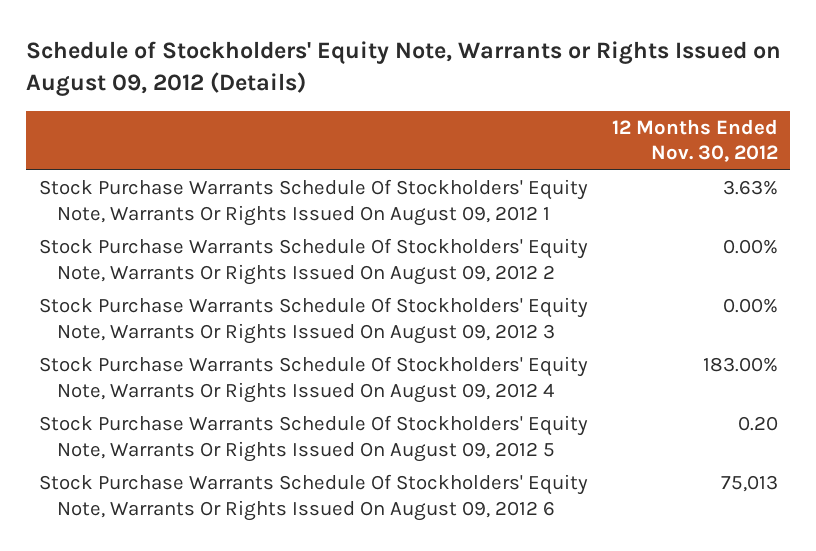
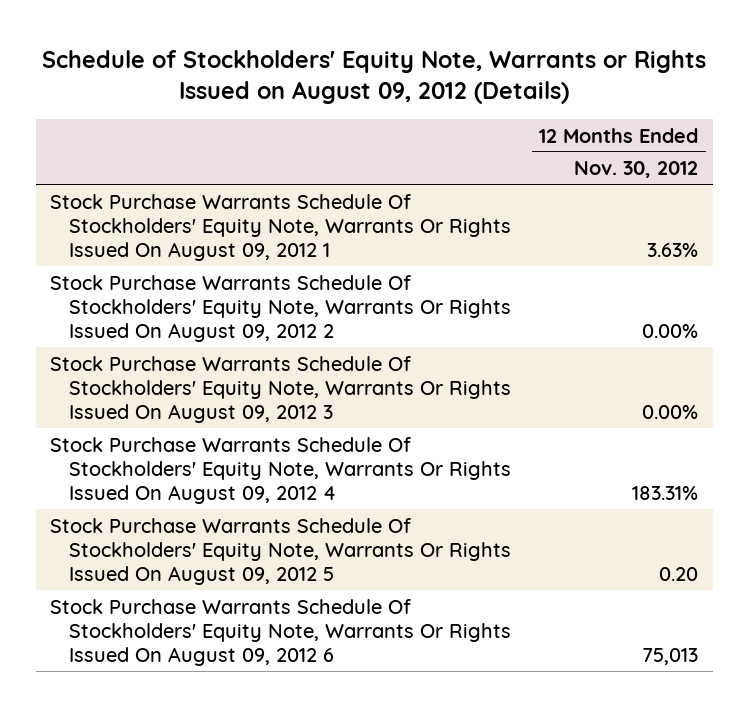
- Stock Purchase Warrants Schedule Of Stockholders' Equity Note, Warrants Or Rights Issued On August 09, 2012 4 | 183.00%
+ Stock Purchase Warrants Schedule Of Stockholders' Equity Note, Warrants Or Rights Issued On August 09, 2012 4 | 183.31%

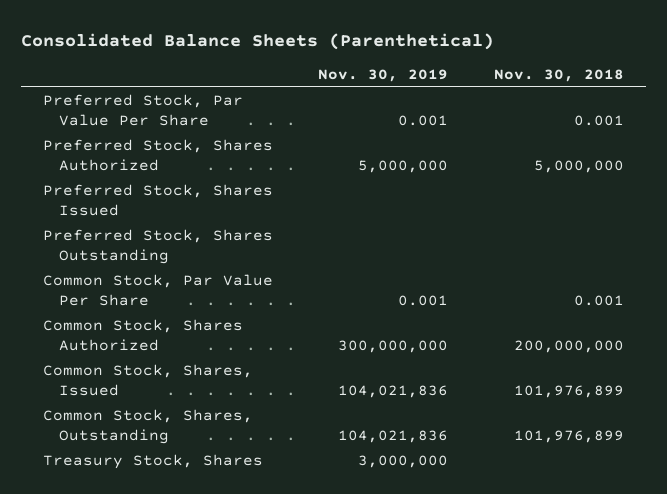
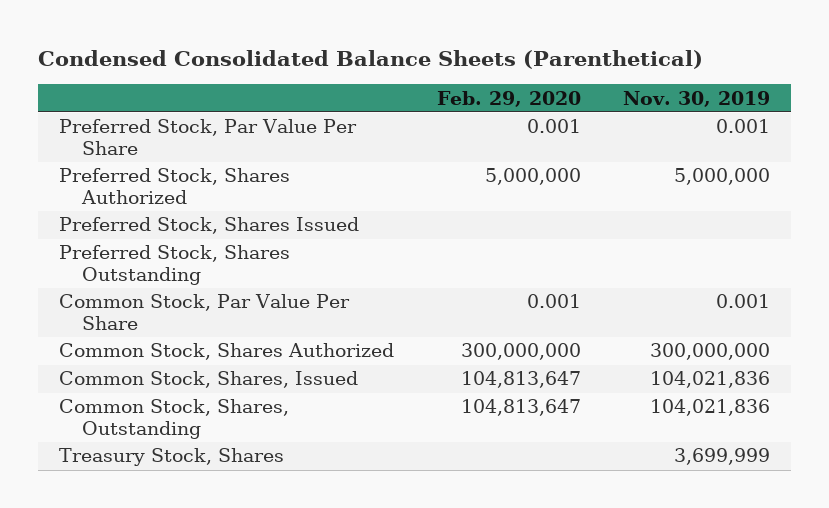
- Consolidated Balance Sheets (Parenthetical)
+ Condensed Consolidated Balance Sheets (Parenthetical)
- | Nov. 30, 2019 | Nov. 30, 2018
+ | Feb. 29, 2020 | Nov. 30, 2019
- Treasury Stock, Shares | 3,000,000 |
+ Treasury Stock, Shares | | 3,699,999

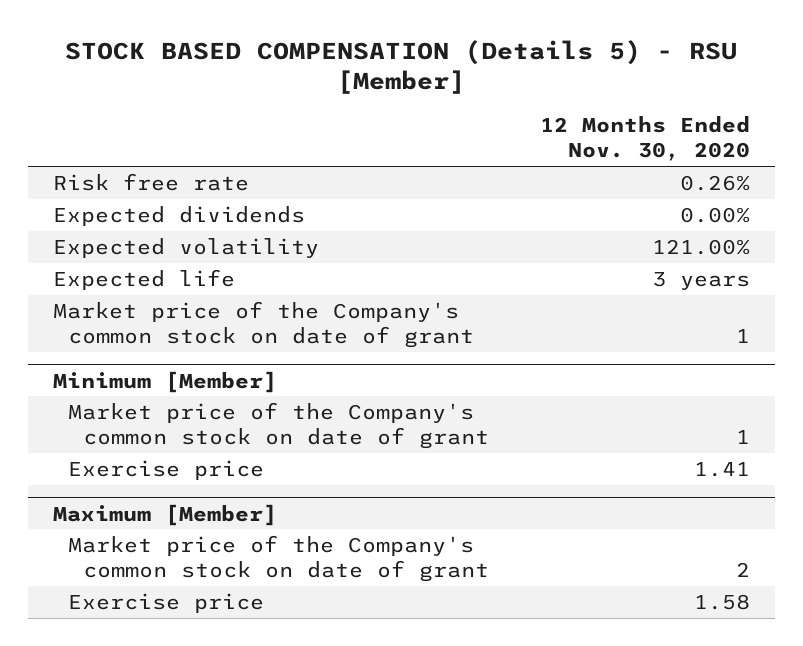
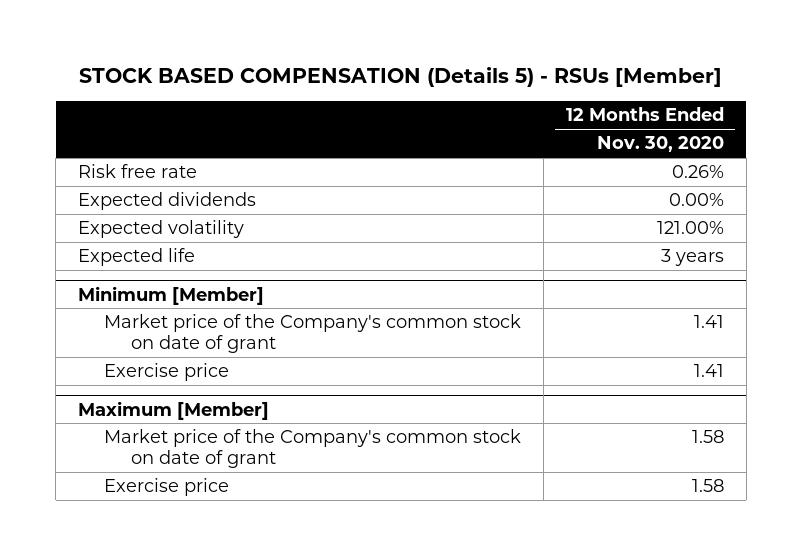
- STOCK BASED COMPENSATION (Details 5) - RSU [Member]
+ STOCK BASED COMPENSATION (Details 5) - RSUs [Member]
- Market price of the Company's common stock on date of grant | 1
@ Minimum [Member]
- Market price of the Company's common stock on date of grant | 1
+ Market price of the Company's common stock on date of grant | 1.41
@ Maximum [Member]
- Market price of the Company's common stock on date of grant | 2
+ Market price of the Company's common stock on date of grant | 1.58

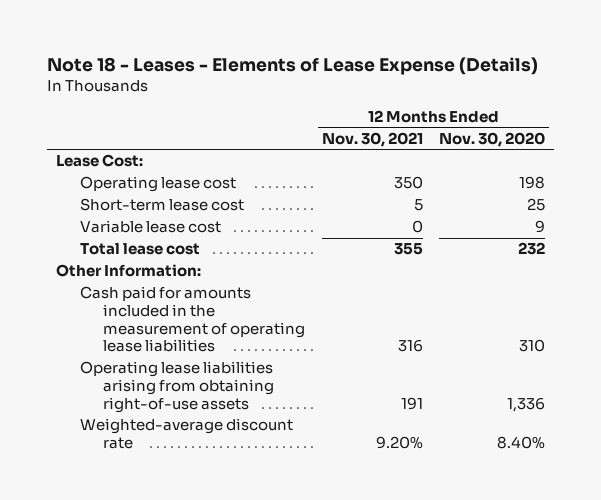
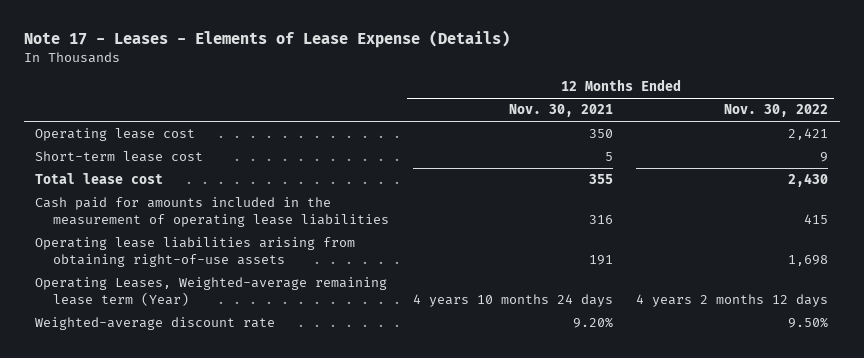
- Note 18 - Leases - Elements of Lease Expense (Details)
+ Note 17 - Leases - Elements of Lease Expense (Details)
- | 12 Months Ended Nov. 30, 2021 | 12 Months Ended Nov. 30, 2020
+ | 12 Months Ended Nov. 30, 2021 | 12 Months Ended Nov. 30, 2022
- Lease Cost:
- Variable lease cost | 0 | 9
- Other Information:
+ Operating Leases, Weighted-average remaining lease term (Year) | 4 years 10 months 24 days | 4 years 2 months 12 days

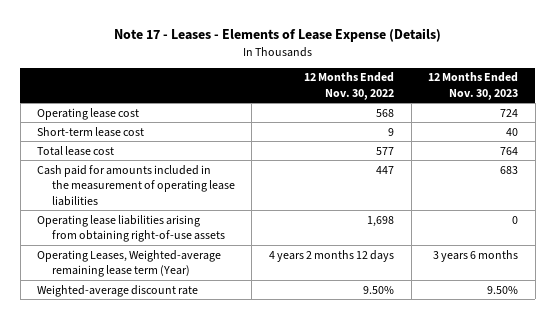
- | 12 Months Ended Nov. 30, 2021 | 12 Months Ended Nov. 30, 2022
+ | 12 Months Ended Nov. 30, 2022 | 12 Months Ended Nov. 30, 2023
- Operating lease cost | 350 | 2,421
+ Operating lease cost | 568 | 724
- Total lease cost | 355 | 2,430
- Cash paid for amounts included in the measurement of operating lease liabilities | 316 | 415
+ Total lease cost | 577 | 764
+ Cash paid for amounts included in the measurement of operating lease liabilities | 447 | 683

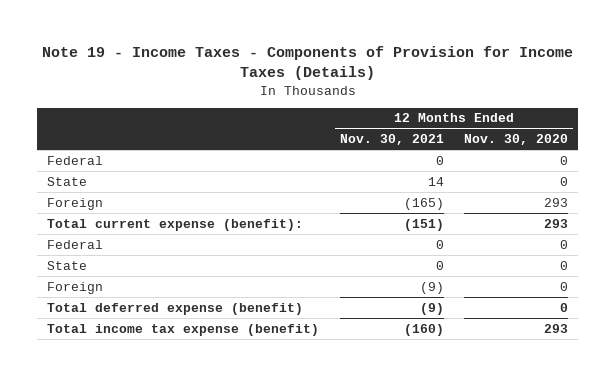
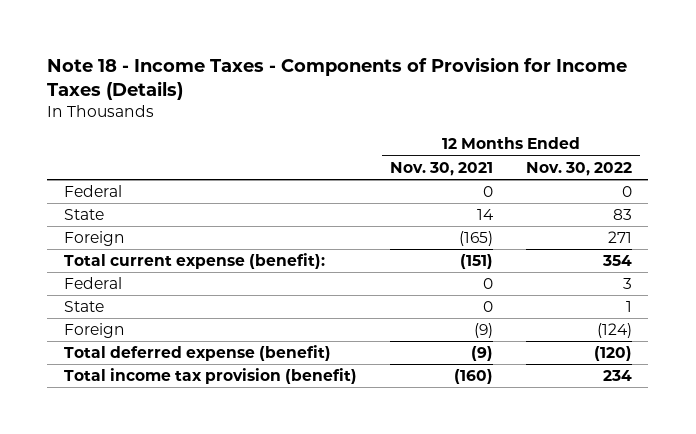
- Note 19 - Income Taxes - Components of Provision for Income Taxes (Details)
+ Note 18 - Income Taxes - Components of Provision for Income Taxes (Details)
- | 12 Months Ended Nov. 30, 2021 | 12 Months Ended Nov. 30, 2020
+ | 12 Months Ended Nov. 30, 2021 | 12 Months Ended Nov. 30, 2022
- Total income tax expense (benefit) | (160) | 293
+ Total income tax provision (benefit) | (160) | 234

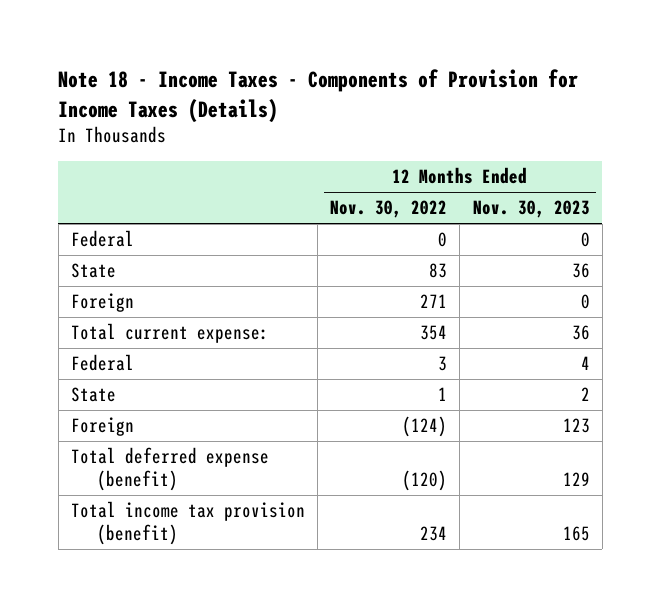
- | 12 Months Ended Nov. 30, 2021 | 12 Months Ended Nov. 30, 2022
+ | 12 Months Ended Nov. 30, 2022 | 12 Months Ended Nov. 30, 2023
- Total current expense (benefit): | (151) | 354
+ Total current expense: | 354 | 36

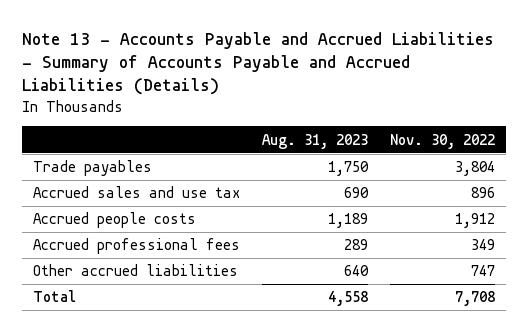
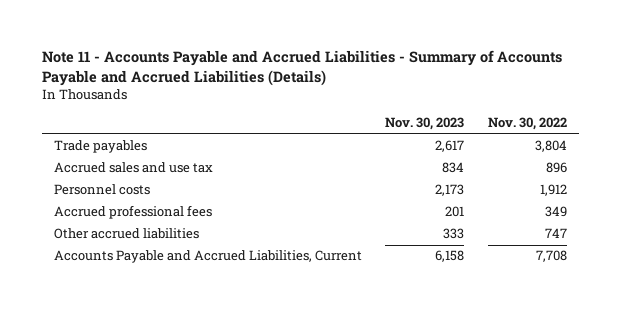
- Note 13 - Accounts Payable and Accrued Liabilities - Summary of Accounts Payable and Accrued Liabilities (Details)
+ Note 11 - Accounts Payable and Accrued Liabilities - Summary of Accounts Payable and Accrued Liabilities (Details)
- | Aug. 31, 2023 | Nov. 30, 2022
+ | Nov. 30, 2023 | Nov. 30, 2022
- Accrued people costs | 1,189 | 1,912
+ Personnel costs | 2,173 | 1,912
- Total | 4,558 | 7,708
+ Accounts Payable and Accrued Liabilities, Current | 6,158 | 7,708

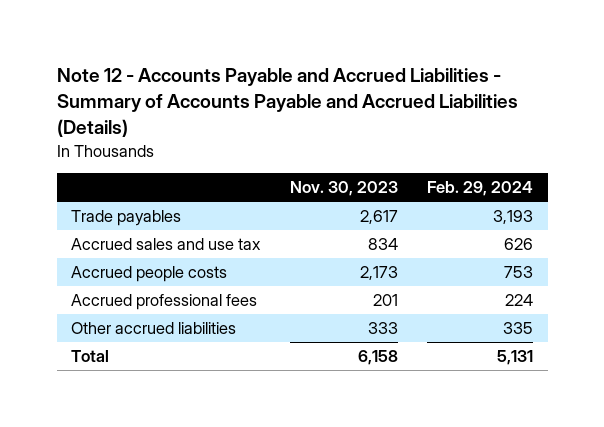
- Note 11 - Accounts Payable and Accrued Liabilities - Summary of Accounts Payable and Accrued Liabilities (Details)
+ Note 12 - Accounts Payable and Accrued Liabilities - Summary of Accounts Payable and Accrued Liabilities (Details)
- | Nov. 30, 2023 | Nov. 30, 2022
+ | Nov. 30, 2023 | Feb. 29, 2024
- Personnel costs | 2,173 | 1,912
+ Accrued people costs | 2,173 | 753
- Accounts Payable and Accrued Liabilities, Current | 6,158 | 7,708
+ Total | 6,158 | 5,131

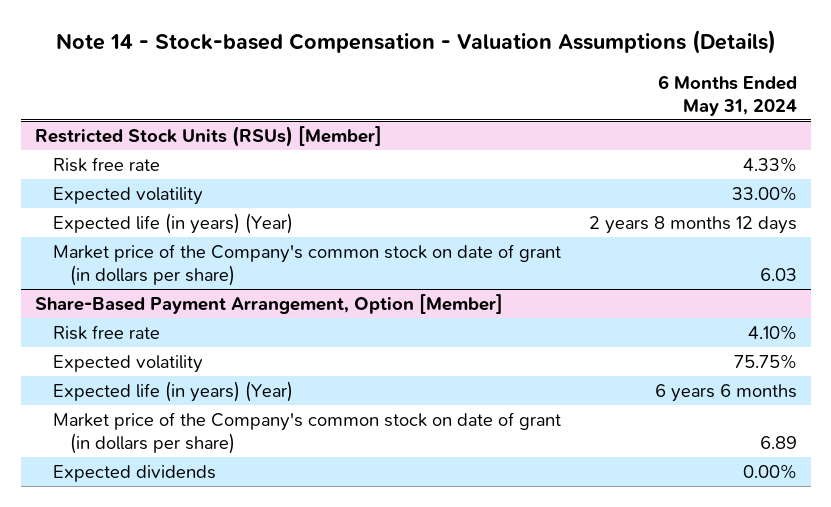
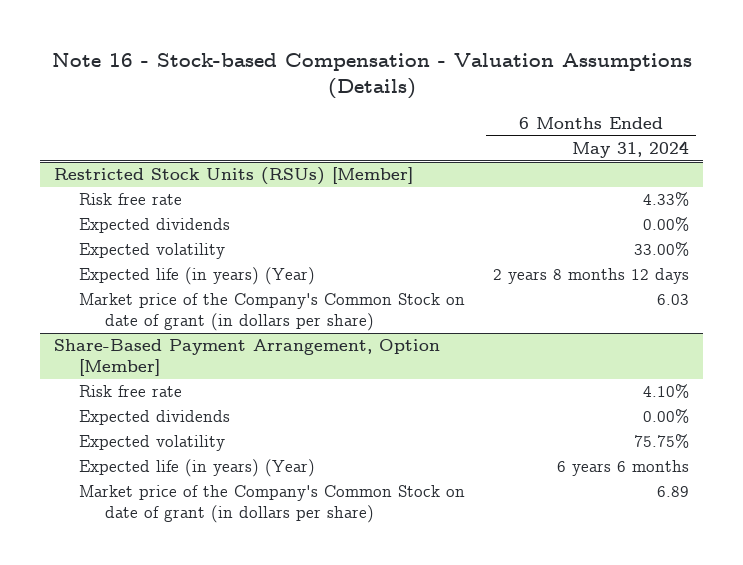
- Note 14 - Stock-based Compensation - Valuation Assumptions (Details)
+ Note 16 - Stock-based Compensation - Valuation Assumptions (Details)
@ Restricted Stock Units (RSUs) [Member]
+ Expected dividends | 0.00%
- Market price of the Company's common stock on date of grant (in dollars per share) | 6.03
+ Market price of the Company's Common Stock on date of grant (in dollars per share) | 6.03
@ Share-Based Payment Arrangement, Option [Member]
moved up: Expected dividends | 0.00%
- Market price of the Company's common stock on date of grant (in dollars per share) | 6.89
+ Market price of the Company's Common Stock on date of grant (in dollars per share) | 6.89

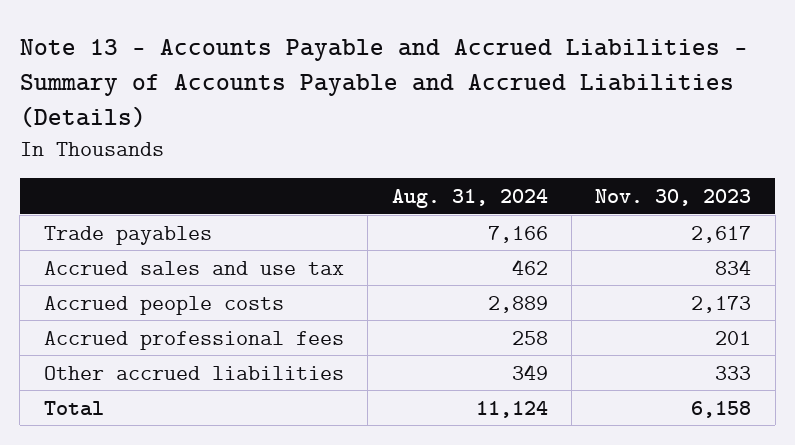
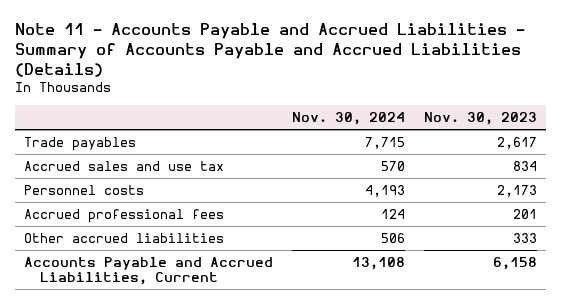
- Note 13 - Accounts Payable and Accrued Liabilities - Summary of Accounts Payable and Accrued Liabilities (Details)
+ Note 11 - Accounts Payable and Accrued Liabilities - Summary of Accounts Payable and Accrued Liabilities (Details)
- | Aug. 31, 2024 | Nov. 30, 2023
+ | Nov. 30, 2024 | Nov. 30, 2023
- Accrued people costs | 2,889 | 2,173
+ Personnel costs | 4,193 | 2,173
- Total | 11,124 | 6,158
+ Accounts Payable and Accrued Liabilities, Current | 13,108 | 6,158

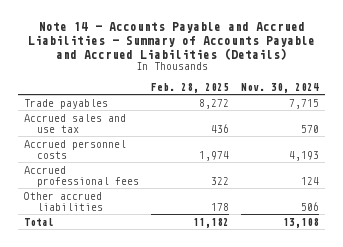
- Note 11 - Accounts Payable and Accrued Liabilities - Summary of Accounts Payable and Accrued Liabilities (Details)
+ Note 14 - Accounts Payable and Accrued Liabilities - Summary of Accounts Payable and Accrued Liabilities (Details)
- | Nov. 30, 2024 | Nov. 30, 2023
+ | Feb. 28, 2025 | Nov. 30, 2024
- Personnel costs | 4,193 | 2,173
+ Accrued personnel costs | 1,974 | 4,193
- Accounts Payable and Accrued Liabilities, Current | 13,108 | 6,158
+ Total | 11,182 | 13,108

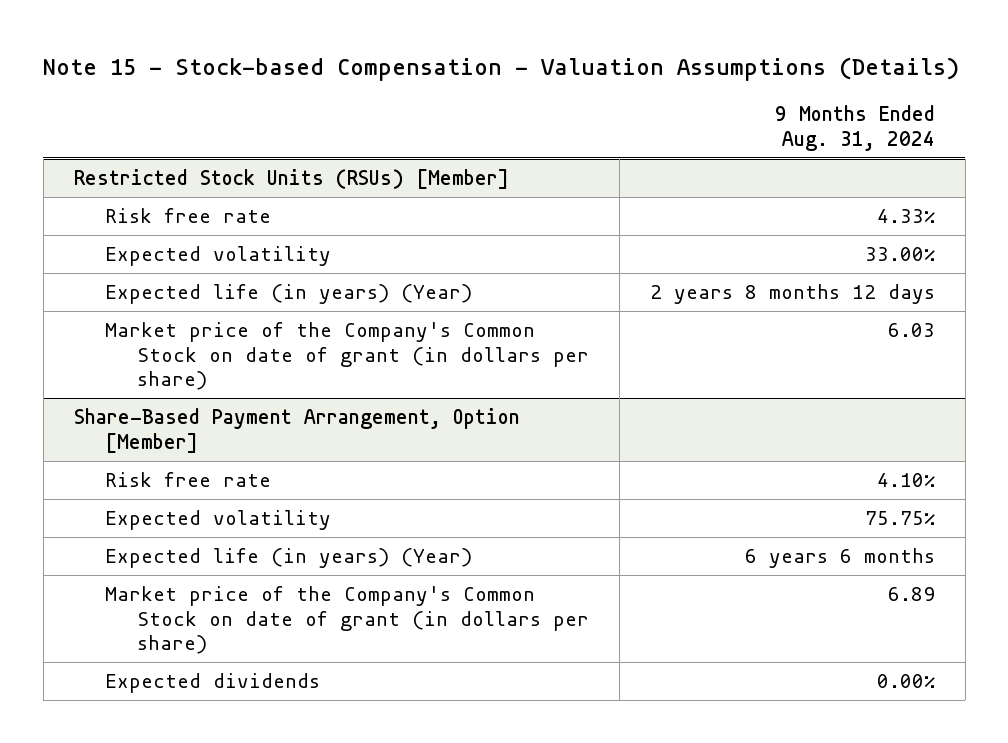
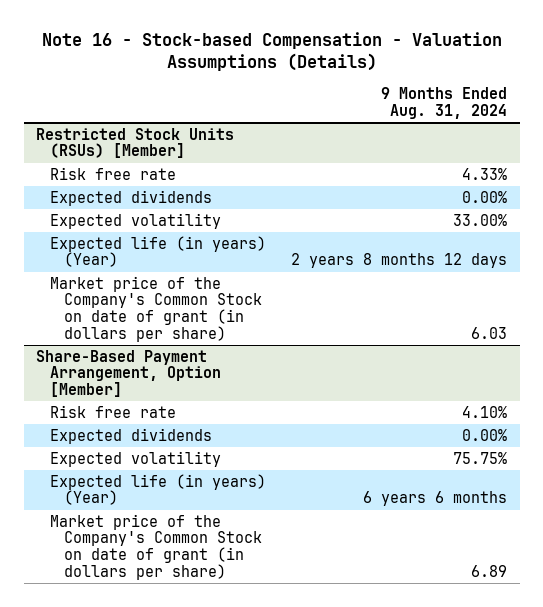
- Note 15 - Stock-based Compensation - Valuation Assumptions (Details)
+ Note 16 - Stock-based Compensation - Valuation Assumptions (Details)
@ Restricted Stock Units (RSUs) [Member]
+ Expected dividends | 0.00%
@ Share-Based Payment Arrangement, Option [Member]
moved up: Expected dividends | 0.00%

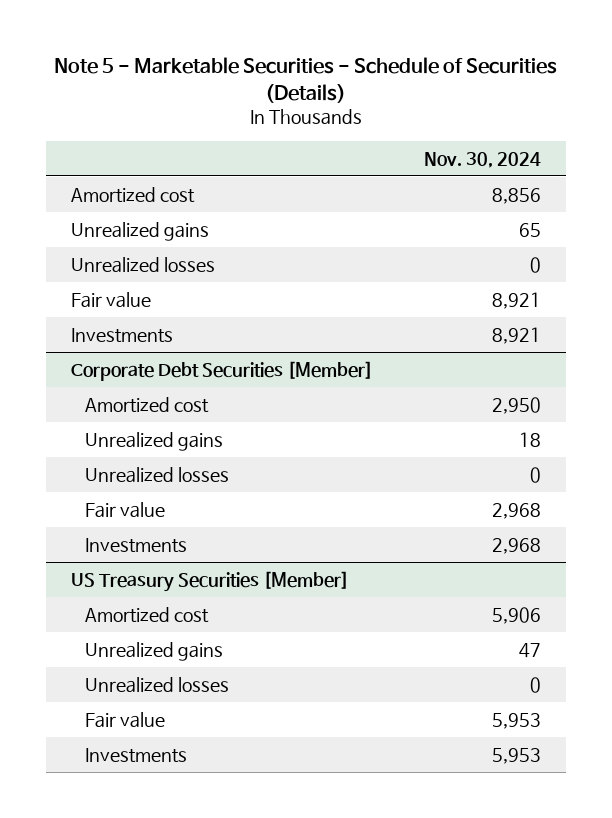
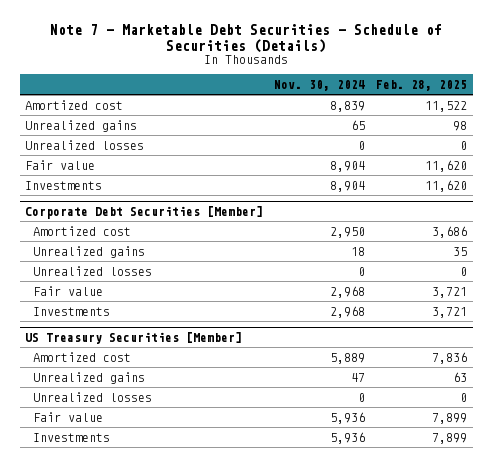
- Note 5 - Marketable Securities - Schedule of Securities (Details)
+ Note 7 - Marketable Debt Securities - Schedule of Securities (Details)
- | Nov. 30, 2024
+ | Nov. 30, 2024 | Feb. 28, 2025
- Amortized cost | 8,856
+ Amortized cost | 8,839 | 11,522
- Fair value | 8,921
- Investments | 8,921
+ Fair value | 8,904 | 11,620
+ Investments | 8,904 | 11,620
@ US Treasury Securities [Member]
- Amortized cost | 5,906
+ Amortized cost | 5,889 | 7,836
- Fair value | 5,953
- Investments | 5,953
+ Fair value | 5,936 | 7,899
+ Investments | 5,936 | 7,899

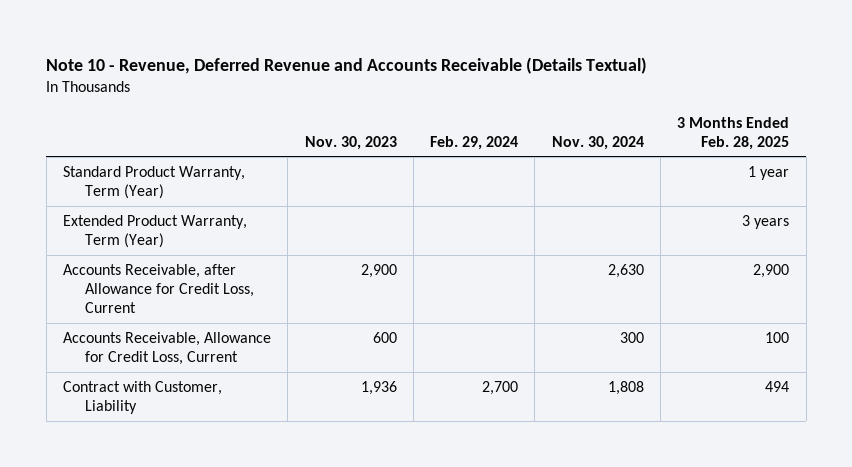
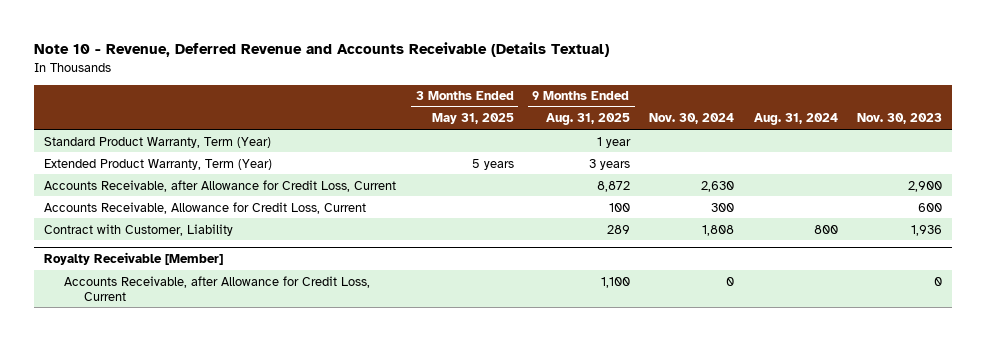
- | Nov. 30, 2023 | Feb. 29, 2024 | Nov. 30, 2024 | 3 Months Ended Feb. 28, 2025
+ | 3 Months Ended May 31, 2025 | 9 Months Ended Aug. 31, 2025 | Nov. 30, 2024 | Aug. 31, 2024 | Nov. 30, 2023
+ Royalty Receivable [Member]
+ Accounts Receivable, after Allowance for Credit Loss, Current | | 1,100 | 0 | | 0

